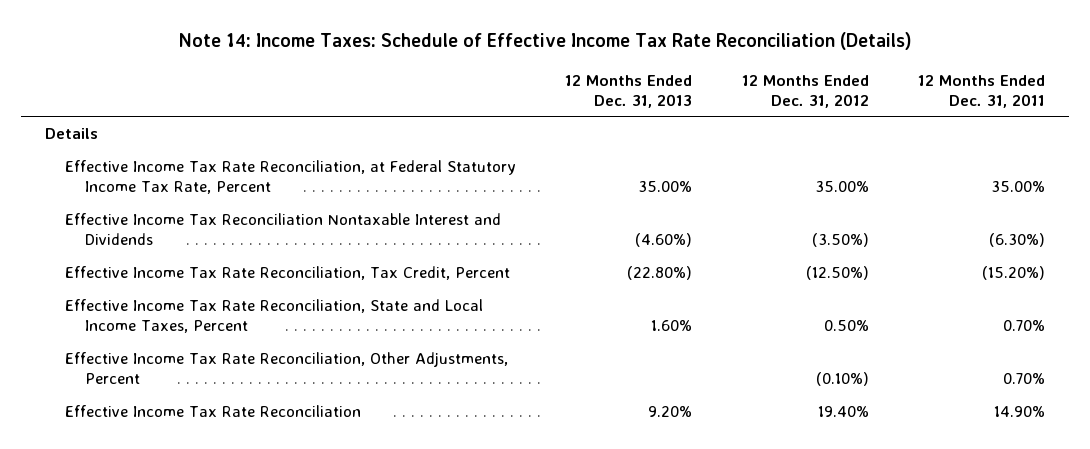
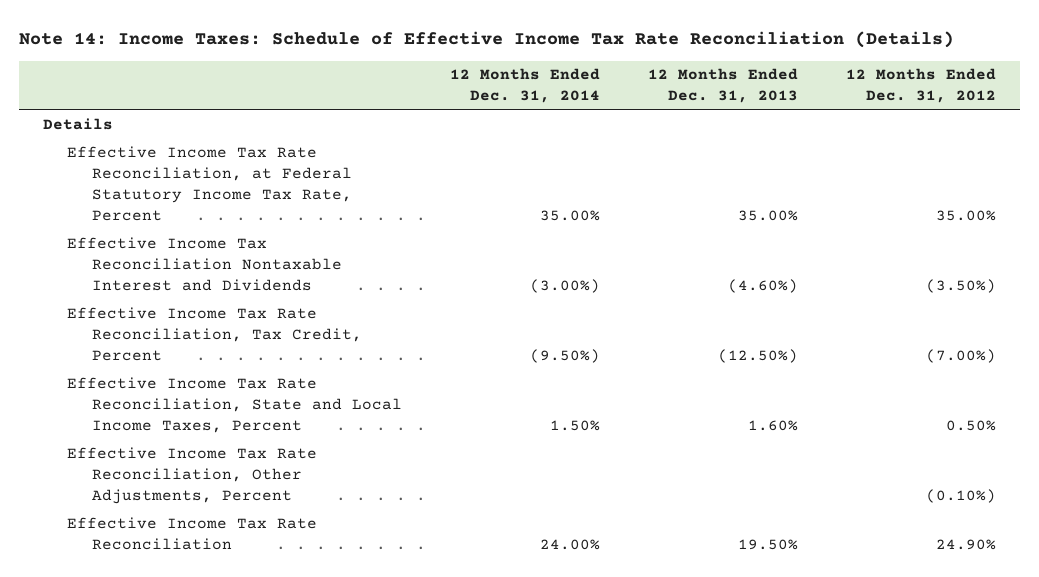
- | 12 Months Ended Dec. 31, 2013 | 12 Months Ended Dec. 31, 2012 | 12 Months Ended Dec. 31, 2011
+ | 12 Months Ended Dec. 31, 2014 | 12 Months Ended Dec. 31, 2013 | 12 Months Ended Dec. 31, 2012
- Effective Income Tax Rate Reconciliation, Tax Credit, Percent | (22.80%) | (12.50%) | (15.20%)
+ Effective Income Tax Rate Reconciliation, Tax Credit, Percent | (9.50%) | (12.50%) | (7.00%)
- Effective Income Tax Rate Reconciliation | 9.20% | 19.40% | 14.90%
+ Effective Income Tax Rate Reconciliation | 24.00% | 19.50% | 24.90%

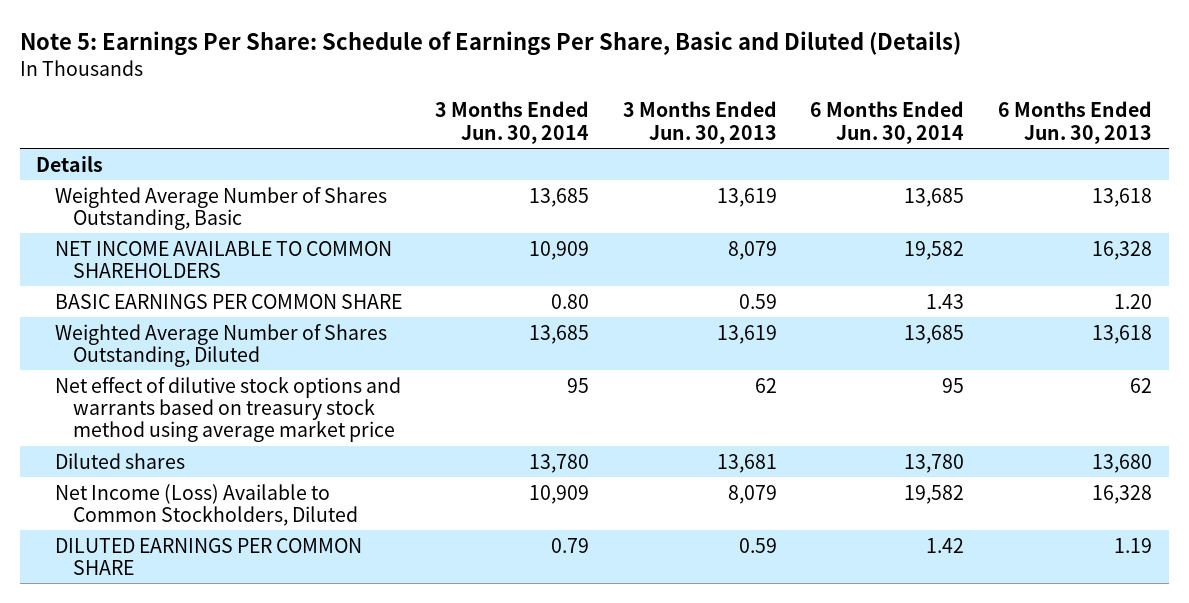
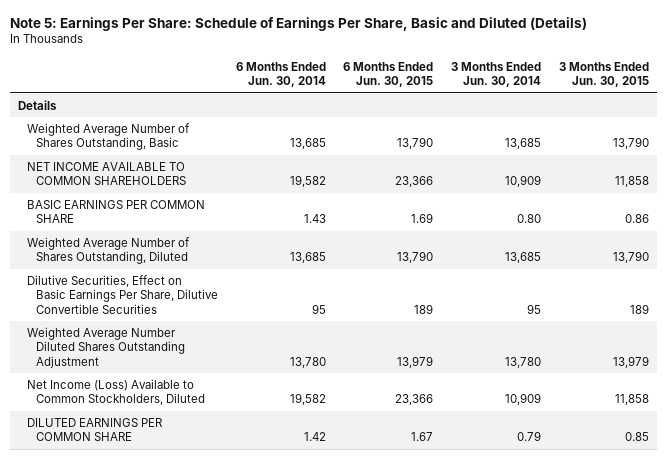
- | 3 Months Ended Jun. 30, 2014 | 3 Months Ended Jun. 30, 2013 | 6 Months Ended Jun. 30, 2014 | 6 Months Ended Jun. 30, 2013
+ | 6 Months Ended Jun. 30, 2014 | 6 Months Ended Jun. 30, 2015 | 3 Months Ended Jun. 30, 2014 | 3 Months Ended Jun. 30, 2015
- Net effect of dilutive stock options and warrants based on treasury stock method using average market price | 95 | 62 | 95 | 62
- Diluted shares | 13,780 | 13,681 | 13,780 | 13,680
+ Dilutive Securities, Effect on Basic Earnings Per Share, Dilutive Convertible Securities | 95 | 189 | 95 | 189
+ Weighted Average Number Diluted Shares Outstanding Adjustment | 13,780 | 13,979 | 13,780 | 13,979

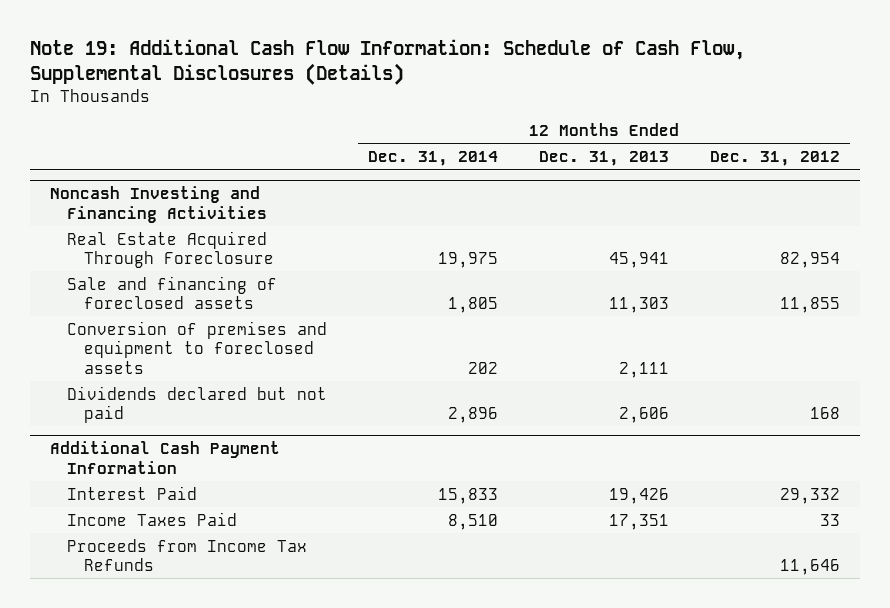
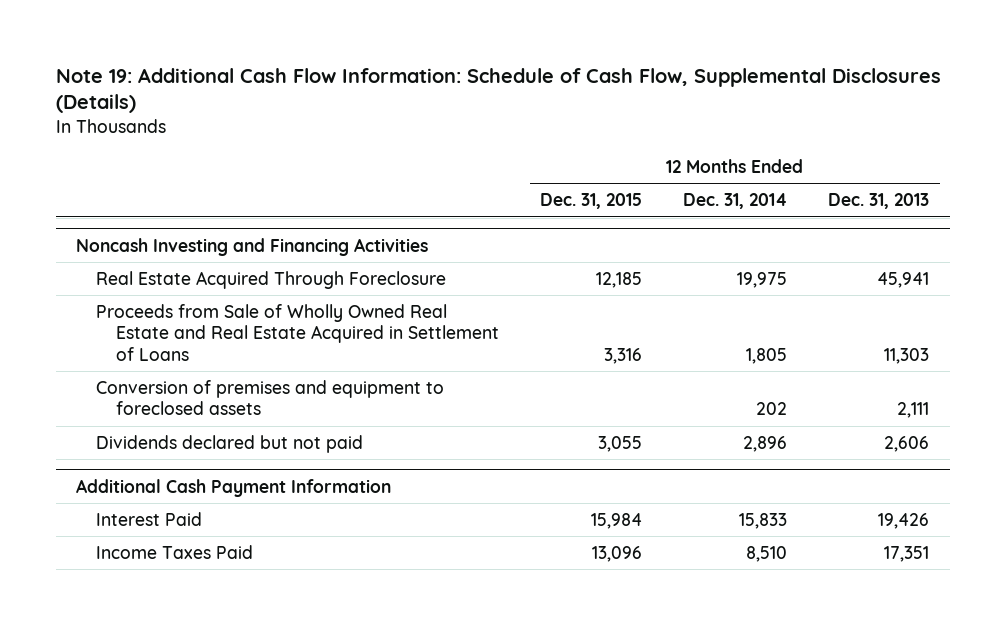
- | 12 Months Ended Dec. 31, 2014 | 12 Months Ended Dec. 31, 2013 | 12 Months Ended Dec. 31, 2012
+ | 12 Months Ended Dec. 31, 2015 | 12 Months Ended Dec. 31, 2014 | 12 Months Ended Dec. 31, 2013
@ Noncash Investing and Financing Activities
- Sale and financing of foreclosed assets | 1,805 | 11,303 | 11,855
+ Proceeds from Sale of Wholly Owned Real Estate and Real Estate Acquired in Settlement of Loans | 3,316 | 1,805 | 11,303
@ Additional Cash Payment Information
- Proceeds from Income Tax Refunds | | | 11,646

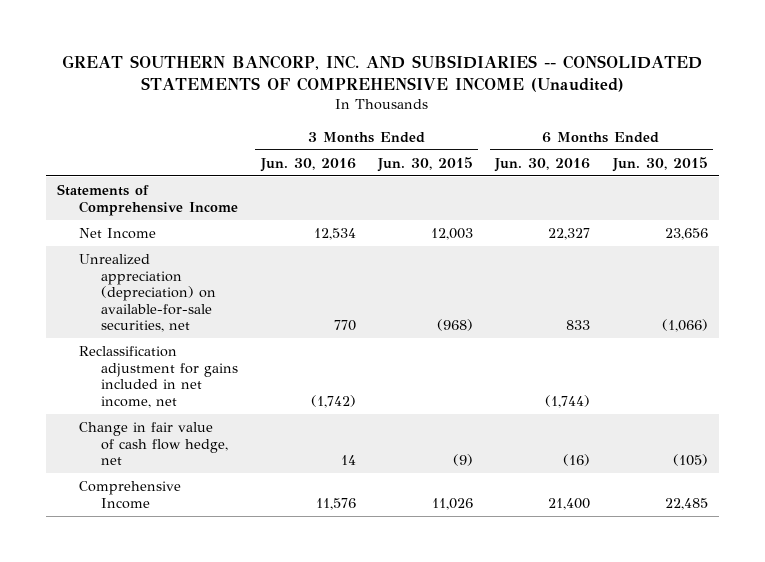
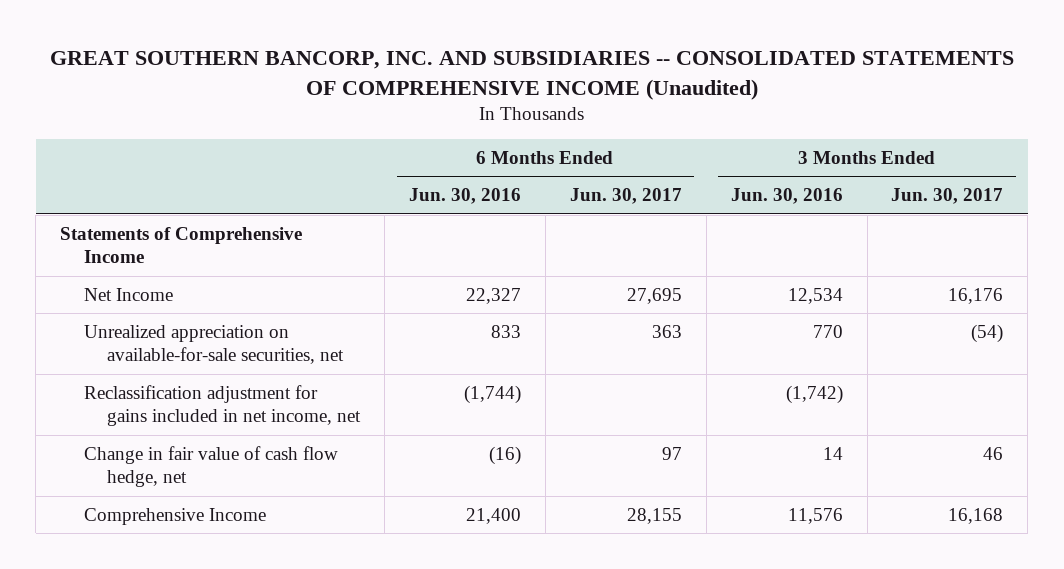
- | 3 Months Ended Jun. 30, 2016 | 3 Months Ended Jun. 30, 2015 | 6 Months Ended Jun. 30, 2016 | 6 Months Ended Jun. 30, 2015
+ | 6 Months Ended Jun. 30, 2016 | 6 Months Ended Jun. 30, 2017 | 3 Months Ended Jun. 30, 2016 | 3 Months Ended Jun. 30, 2017
- Unrealized appreciation (depreciation) on available-for-sale securities, net | 770 | (968) | 833 | (1,066)
+ Unrealized appreciation on available-for-sale securities, net | 833 | 363 | 770 | (54)

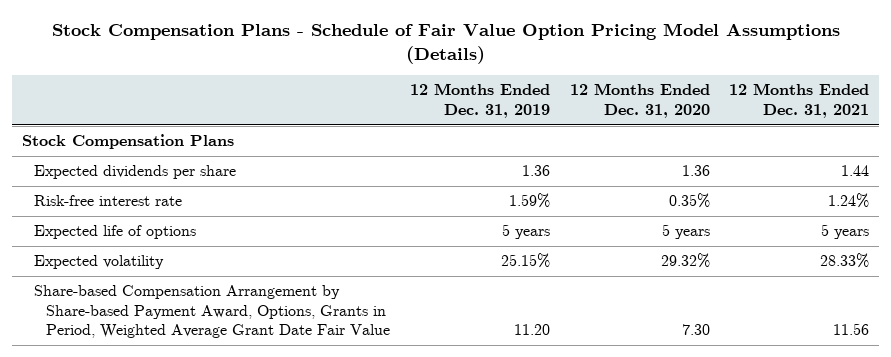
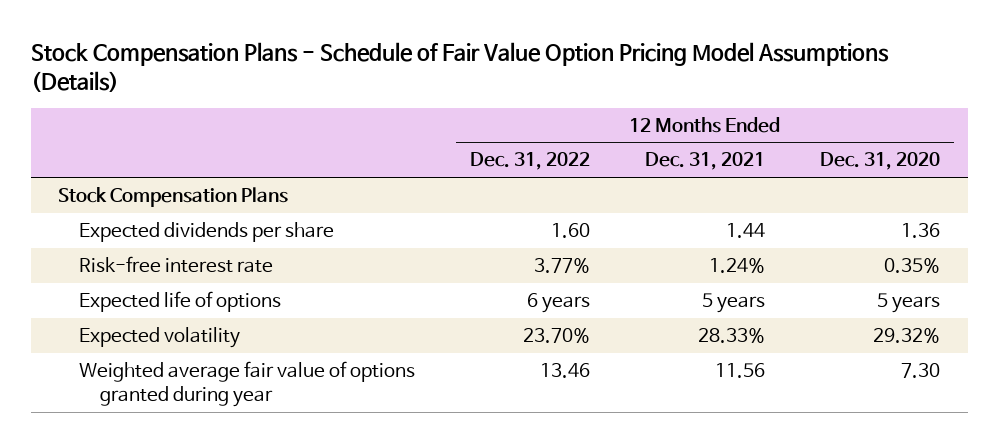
- | 12 Months Ended Dec. 31, 2019 | 12 Months Ended Dec. 31, 2020 | 12 Months Ended Dec. 31, 2021
+ | 12 Months Ended Dec. 31, 2022 | 12 Months Ended Dec. 31, 2021 | 12 Months Ended Dec. 31, 2020
- Share-based Compensation Arrangement by Share-based Payment Award, Options, Grants in Period, Weighted Average Grant Date Fair Value | 11.20 | 7.30 | 11.56
+ Weighted average fair value of options granted during year | 13.46 | 11.56 | 7.30

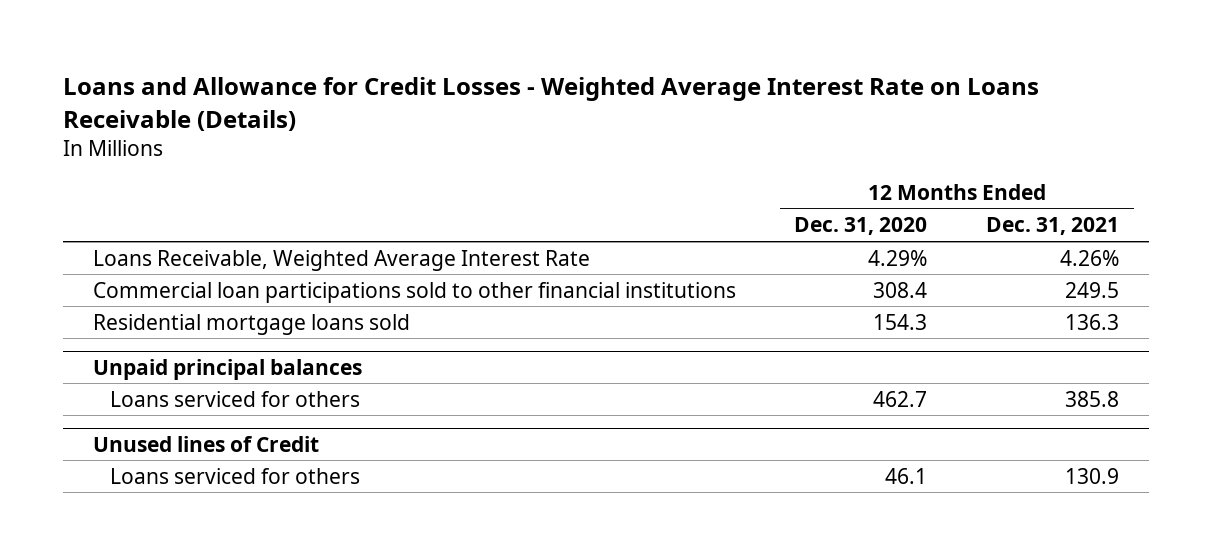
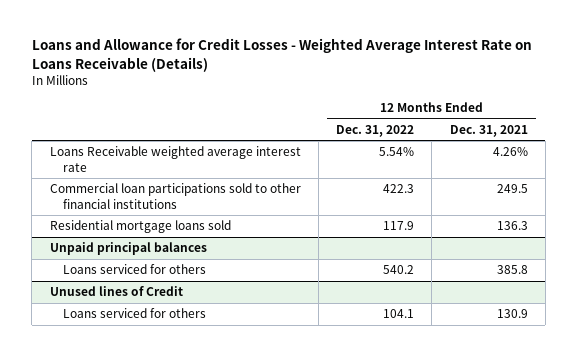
- | 12 Months Ended Dec. 31, 2020 | 12 Months Ended Dec. 31, 2021
+ | 12 Months Ended Dec. 31, 2022 | 12 Months Ended Dec. 31, 2021
- Loans Receivable, Weighted Average Interest Rate | 4.29% | 4.26%
+ Loans Receivable weighted average interest rate | 5.54% | 4.26%

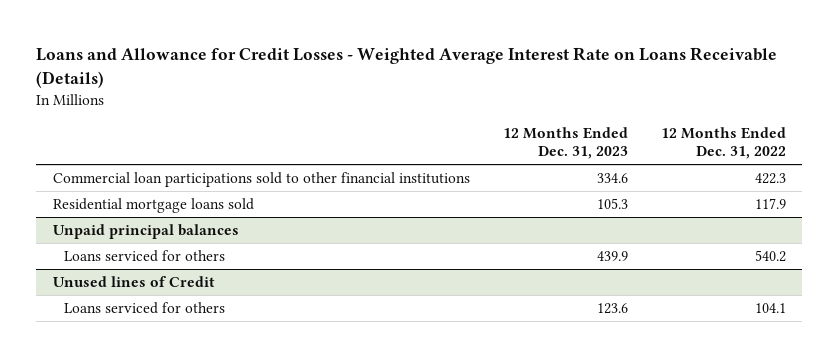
- | 12 Months Ended Dec. 31, 2022 | 12 Months Ended Dec. 31, 2021
+ | 12 Months Ended Dec. 31, 2023 | 12 Months Ended Dec. 31, 2022
- Loans Receivable weighted average interest rate | 5.54% | 4.26%

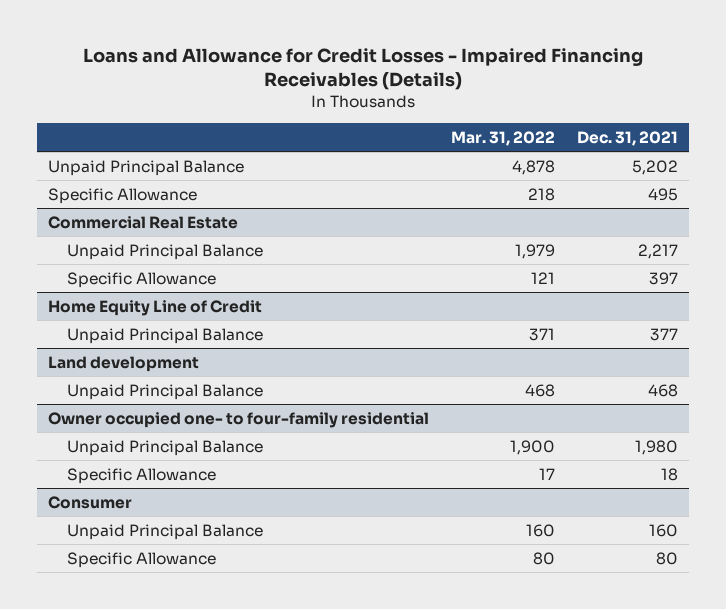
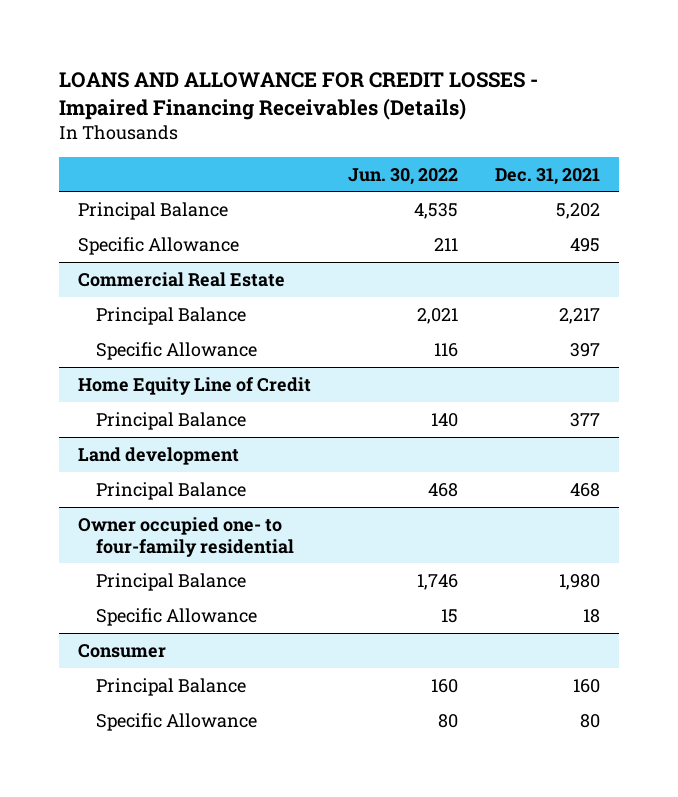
- Loans and Allowance for Credit Losses - Impaired Financing Receivables (Details)
+ LOANS AND ALLOWANCE FOR CREDIT LOSSES - Impaired Financing Receivables (Details)
- | Mar. 31, 2022 | Dec. 31, 2021
+ | Jun. 30, 2022 | Dec. 31, 2021
- Unpaid Principal Balance | 4,878 | 5,202
+ Principal Balance | 4,535 | 5,202
@ Commercial Real Estate
- Unpaid Principal Balance | 1,979 | 2,217
+ Principal Balance | 2,021 | 2,217
@ Home Equity Line of Credit
- Unpaid Principal Balance | 371 | 377
+ Principal Balance | 140 | 377
@ Land development
- Unpaid Principal Balance | 468 | 468
+ Principal Balance | 468 | 468
@ Owner occupied one- to four-family residential
- Unpaid Principal Balance | 1,900 | 1,980
+ Principal Balance | 1,746 | 1,980
@ Consumer
- Unpaid Principal Balance | 160 | 160
+ Principal Balance | 160 | 160

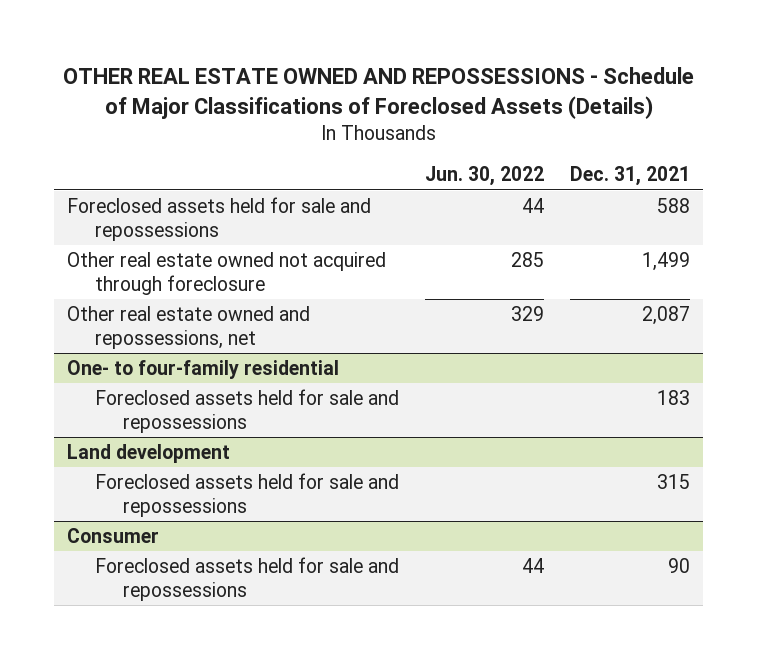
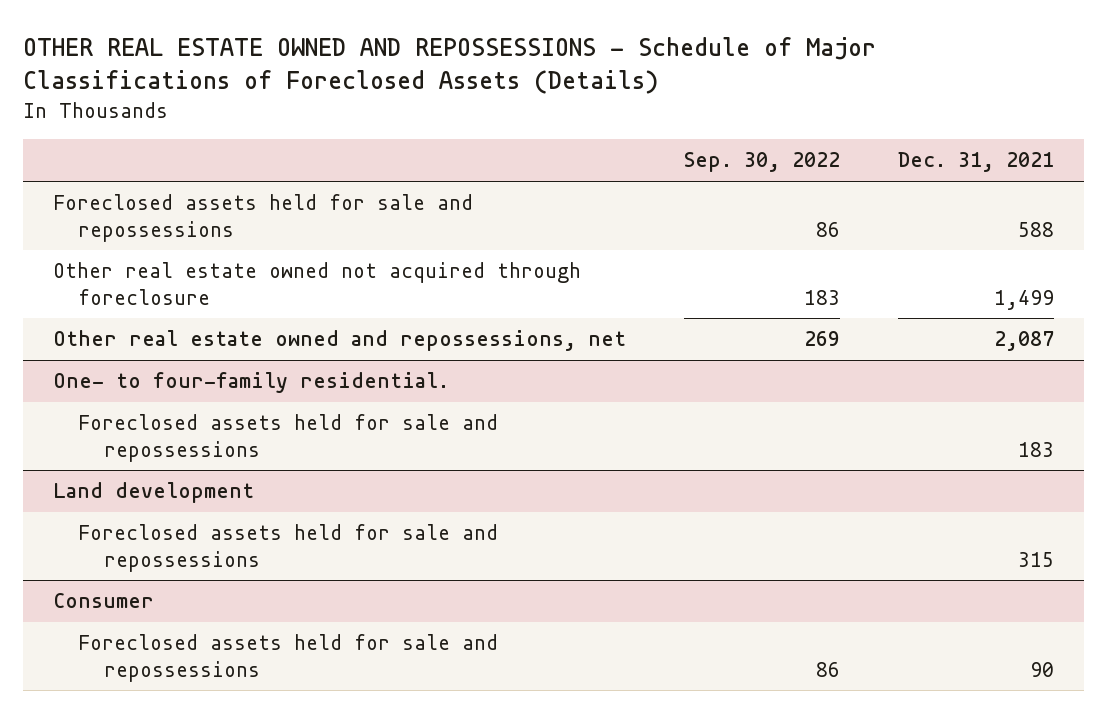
- | Jun. 30, 2022 | Dec. 31, 2021
+ | Sep. 30, 2022 | Dec. 31, 2021
- One- to four-family residential
+ One- to four-family residential.

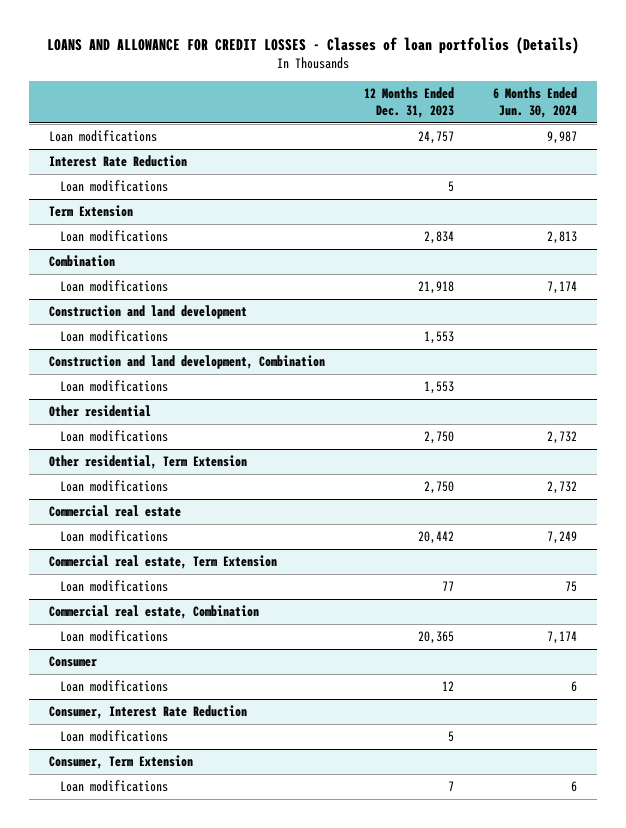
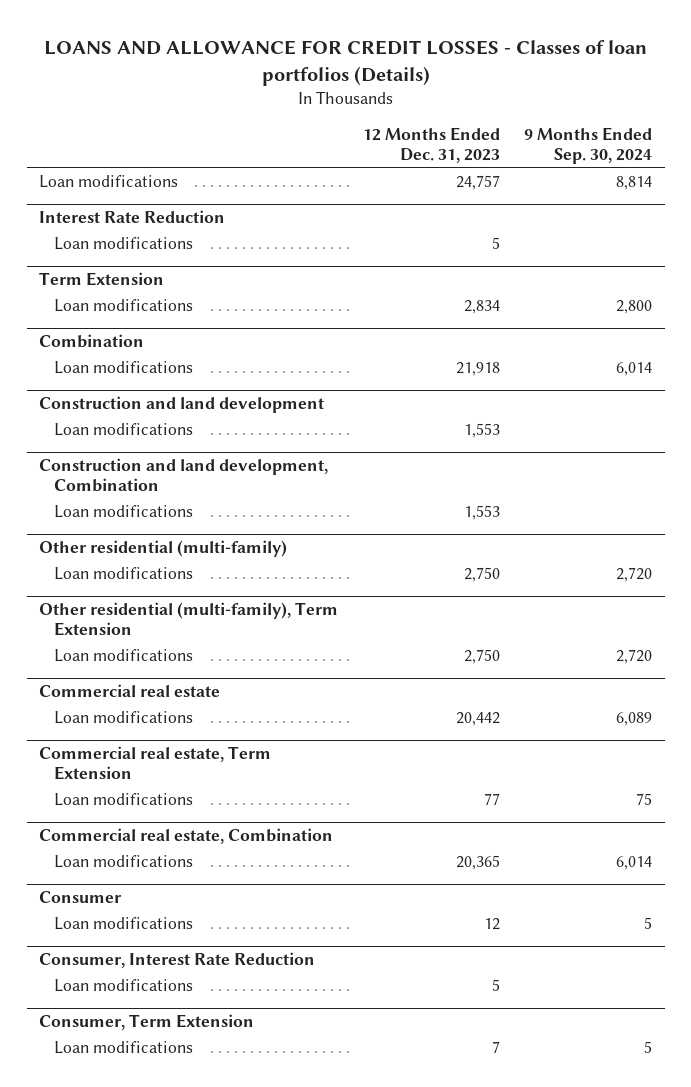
- | 12 Months Ended Dec. 31, 2023 | 6 Months Ended Jun. 30, 2024
+ | 12 Months Ended Dec. 31, 2023 | 9 Months Ended Sep. 30, 2024
- Other residential
+ Other residential (multi-family)
- Other residential, Term Extension
+ Other residential (multi-family), Term Extension

